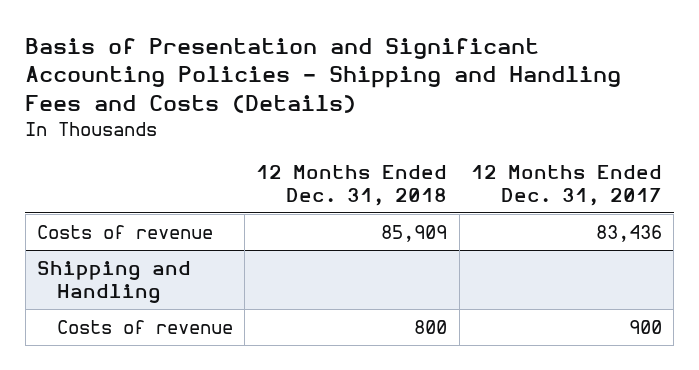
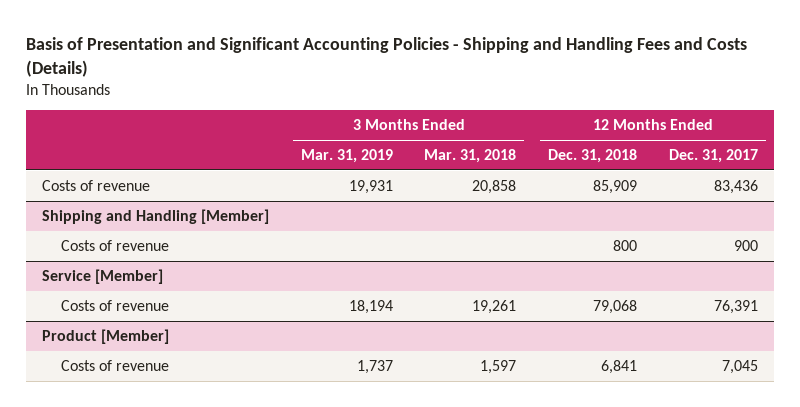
- | 12 Months Ended Dec. 31, 2018 | 12 Months Ended Dec. 31, 2017
+ | 3 Months Ended Mar. 31, 2019 | 3 Months Ended Mar. 31, 2018 | 12 Months Ended Dec. 31, 2018 | 12 Months Ended Dec. 31, 2017
- Shipping and Handling
+ Shipping and Handling [Member]
+ Service [Member]
+ Costs of revenue | 18,194 | 19,261 | 79,068 | 76,391
+ Product [Member]
+ Costs of revenue | 1,737 | 1,597 | 6,841 | 7,045

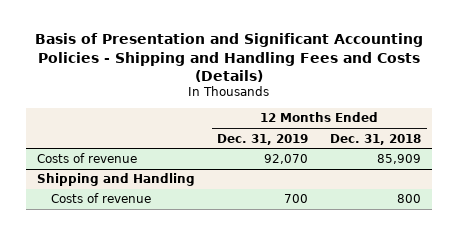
- | 3 Months Ended Mar. 31, 2019 | 3 Months Ended Mar. 31, 2018 | 12 Months Ended Dec. 31, 2018 | 12 Months Ended Dec. 31, 2017
+ | 12 Months Ended Dec. 31, 2019 | 12 Months Ended Dec. 31, 2018
- Shipping and Handling [Member]
+ Shipping and Handling
- Service [Member]
- Costs of revenue | 18,194 | 19,261 | 79,068 | 76,391
- Product [Member]
- Costs of revenue | 1,737 | 1,597 | 6,841 | 7,045

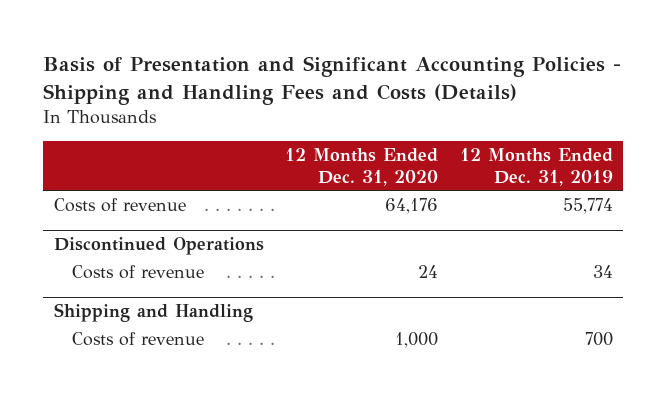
- | 12 Months Ended Dec. 31, 2019 | 12 Months Ended Dec. 31, 2018
+ | 12 Months Ended Dec. 31, 2020 | 12 Months Ended Dec. 31, 2019
- Costs of revenue | 92,070 | 85,909
+ Costs of revenue | 64,176 | 55,774
+ Discontinued Operations
+ Costs of revenue | 24 | 34

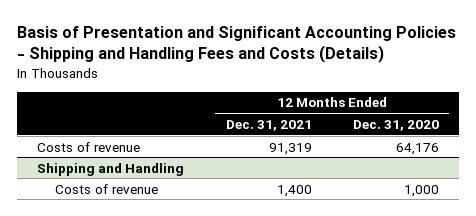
- | 12 Months Ended Dec. 31, 2020 | 12 Months Ended Dec. 31, 2019
+ | 12 Months Ended Dec. 31, 2021 | 12 Months Ended Dec. 31, 2020
- Discontinued Operations
- Costs of revenue | 24 | 34

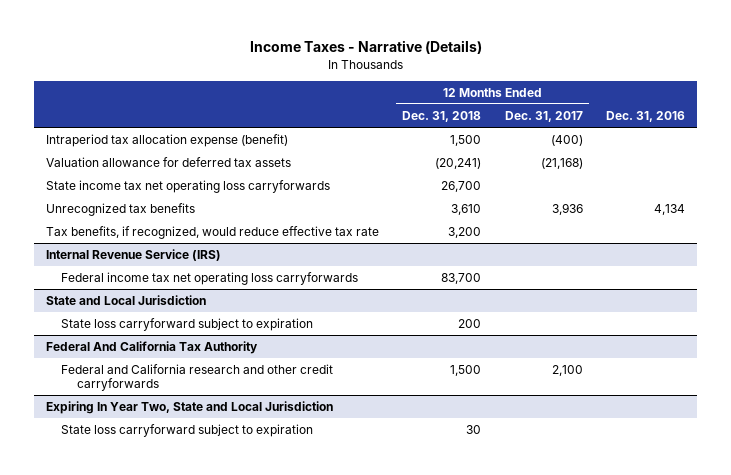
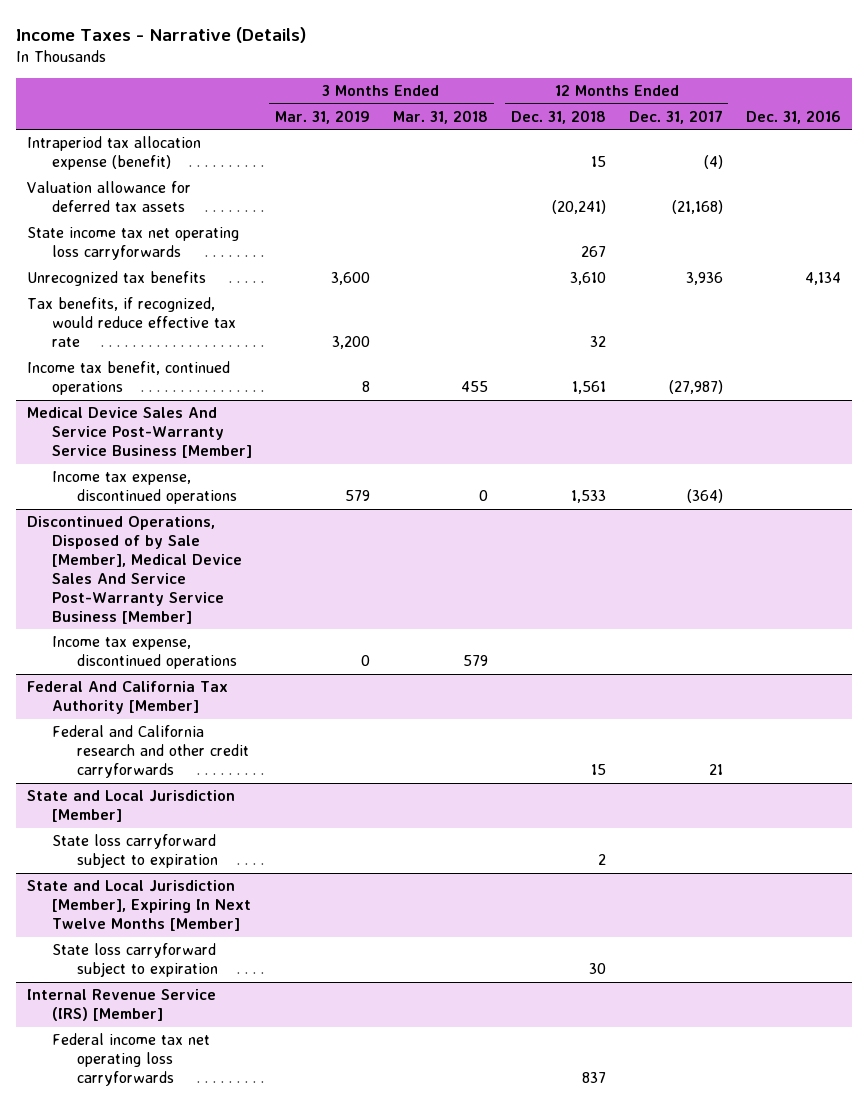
- | 12 Months Ended Dec. 31, 2018 | 12 Months Ended Dec. 31, 2017 | Dec. 31, 2016
+ | 3 Months Ended Mar. 31, 2019 | 3 Months Ended Mar. 31, 2018 | 12 Months Ended Dec. 31, 2018 | 12 Months Ended Dec. 31, 2017 | Dec. 31, 2016
- Intraperiod tax allocation expense (benefit) | 1,500 | (400) |
+ Intraperiod tax allocation expense (benefit) | | | 15 | (4) |
- State income tax net operating loss carryforwards | 26,700 | |
+ State income tax net operating loss carryforwards | | | 267 | |
- Tax benefits, if recognized, would reduce effective tax rate | 3,200 | |
- Internal Revenue Service (IRS)
- Federal income tax net operating loss carryforwards | 83,700 | |
- State and Local Jurisdiction
- State loss carryforward subject to expiration | 200 | |
- Federal And California Tax Authority
- Federal and California research and other credit carryforwards | 1,500 | 2,100 |
- Expiring In Year Two, State and Local Jurisdiction
+ Tax benefits, if recognized, would reduce effective tax rate | 3,200 | | 32 | |
+ Income tax benefit, continued operations | 8 | 455 | 1,561 | (27,987) |
+ Medical Device Sales And Service Post-Warranty Service Business [Member]
+ Income tax expense, discontinued operations | 579 | 0 | 1,533 | (364) |
+ Discontinued Operations, Disposed of by Sale [Member], Medical Device Sales And Service Post-Warranty Service Business [Member]
+ Income tax expense, discontinued operations | 0 | 579 | | |
+ Federal And California Tax Authority [Member]
+ Federal and California research and other credit carryforwards | | | 15 | 21 |
+ State and Local Jurisdiction [Member]
+ State loss carryforward subject to expiration | | | 2 | |
+ State and Local Jurisdiction [Member], Expiring In Next Twelve Months [Member]
+ Internal Revenue Service (IRS) [Member]
+ Federal income tax net operating loss carryforwards | | | 837 | |

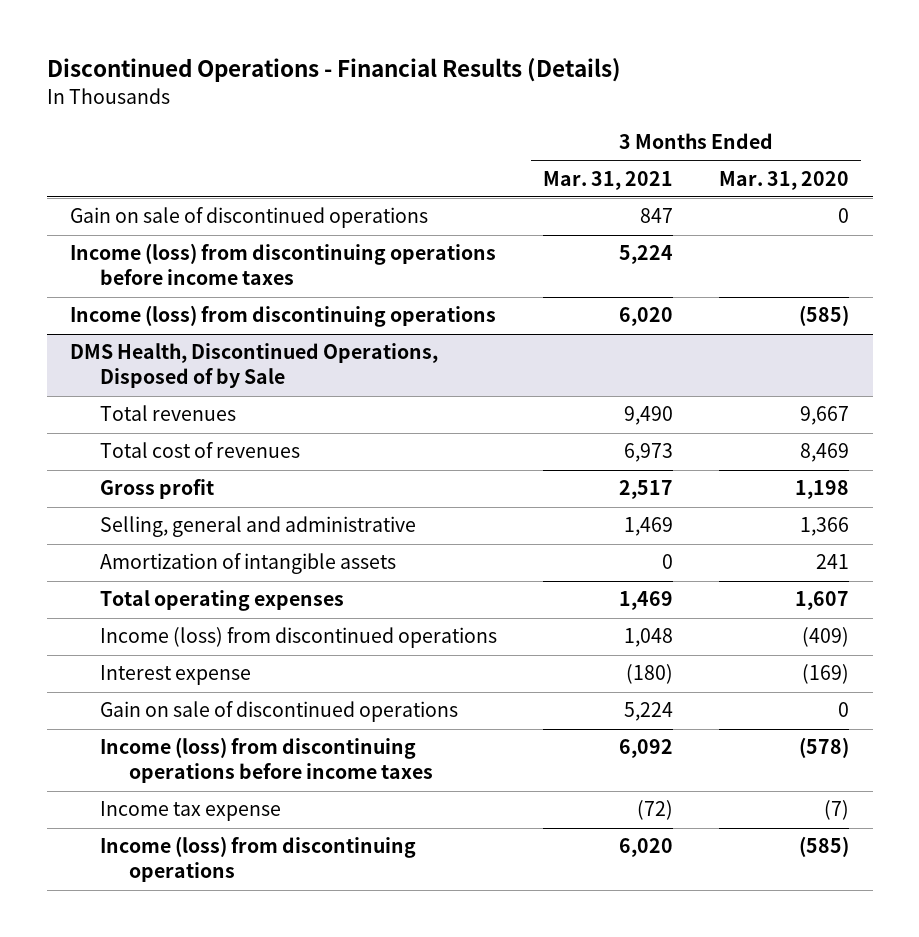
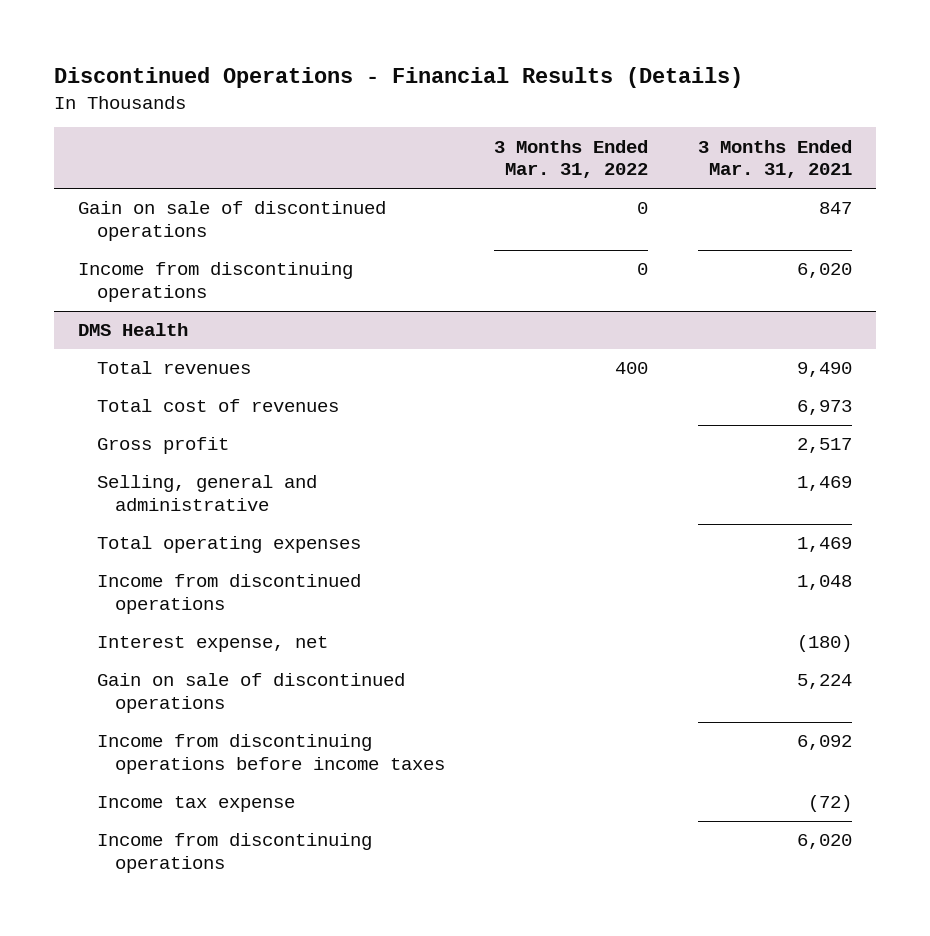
- | 3 Months Ended Mar. 31, 2021 | 3 Months Ended Mar. 31, 2020
+ | 3 Months Ended Mar. 31, 2022 | 3 Months Ended Mar. 31, 2021
- Income (loss) from discontinuing operations before income taxes | 5,224 |
- Income (loss) from discontinuing operations | 6,020 | (585)
- DMS Health, Discontinued Operations, Disposed of by Sale
+ Income from discontinuing operations | 0 | 6,020
+ DMS Health
- Amortization of intangible assets | 0 | 241
- Income (loss) from discontinued operations | 1,048 | (409)
- Interest expense | (180) | (169)
+ Income from discontinued operations | | 1,048
+ Interest expense, net | | (180)
- Income (loss) from discontinuing operations before income taxes | 6,092 | (578)
+ Income from discontinuing operations before income taxes | | 6,092
- Income (loss) from discontinuing operations | 6,020 | (585)
+ Income from discontinuing operations | | 6,020

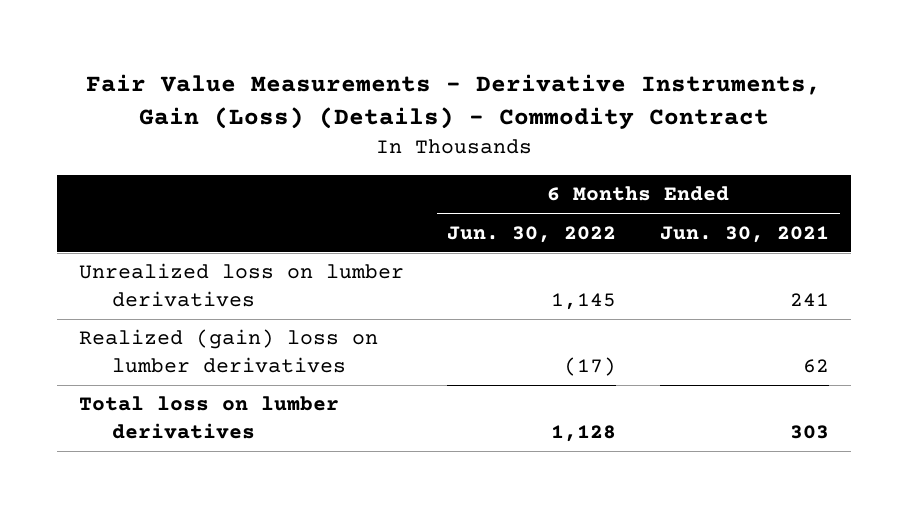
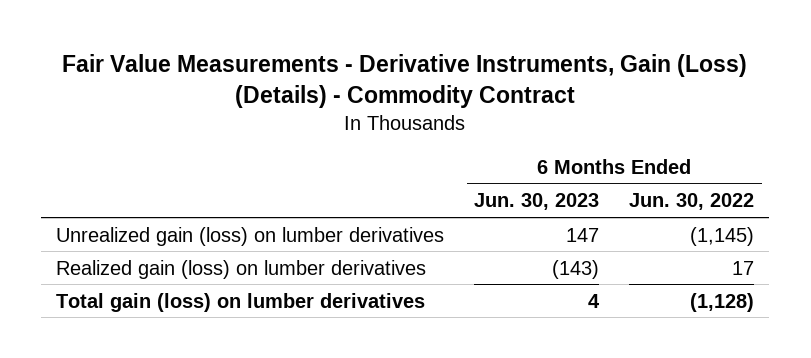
- | 6 Months Ended Jun. 30, 2022 | 6 Months Ended Jun. 30, 2021
+ | 6 Months Ended Jun. 30, 2023 | 6 Months Ended Jun. 30, 2022
- Unrealized loss on lumber derivatives | 1,145 | 241
- Realized (gain) loss on lumber derivatives | (17) | 62
- Total loss on lumber derivatives | 1,128 | 303
+ Unrealized gain (loss) on lumber derivatives | 147 | (1,145)
+ Realized gain (loss) on lumber derivatives | (143) | 17
+ Total gain (loss) on lumber derivatives | 4 | (1,128)

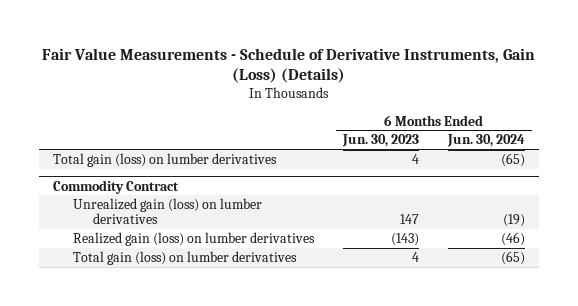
- Fair Value Measurements - Derivative Instruments, Gain (Loss) (Details) - Commodity Contract
+ Fair Value Measurements - Schedule of Derivative Instruments, Gain (Loss) (Details)
- | 6 Months Ended Jun. 30, 2023 | 6 Months Ended Jun. 30, 2022
+ | 6 Months Ended Jun. 30, 2023 | 6 Months Ended Jun. 30, 2024
+ Total gain (loss) on lumber derivatives | 4 | (65)
+ Commodity Contract

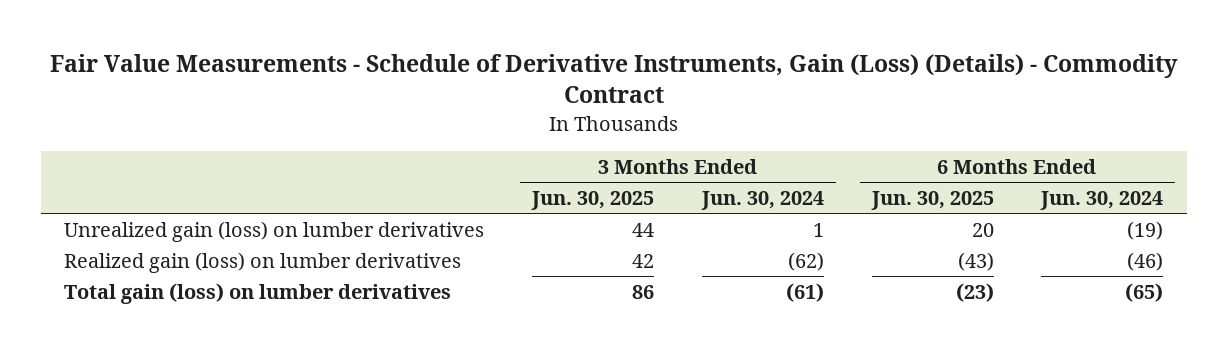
- Fair Value Measurements - Schedule of Derivative Instruments, Gain (Loss) (Details)
+ Fair Value Measurements - Schedule of Derivative Instruments, Gain (Loss) (Details) - Commodity Contract
- | 6 Months Ended Jun. 30, 2023 | 6 Months Ended Jun. 30, 2024
+ | 3 Months Ended Jun. 30, 2025 | 3 Months Ended Jun. 30, 2024 | 6 Months Ended Jun. 30, 2025 | 6 Months Ended Jun. 30, 2024
- Total gain (loss) on lumber derivatives | 4 | (65)
- Commodity Contract

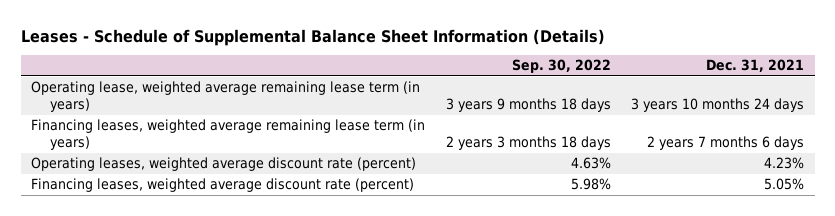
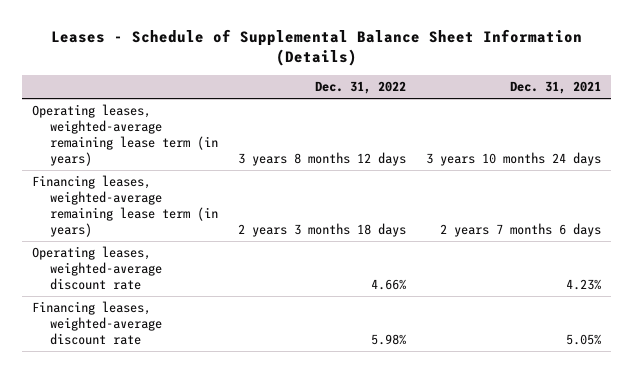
- | Sep. 30, 2022 | Dec. 31, 2021
+ | Dec. 31, 2022 | Dec. 31, 2021
- Operating lease, weighted average remaining lease term (in years) | 3 years 9 months 18 days | 3 years 10 months 24 days
- Financing leases, weighted average remaining lease term (in years) | 2 years 3 months 18 days | 2 years 7 months 6 days
- Operating leases, weighted average discount rate (percent) | 4.63% | 4.23%
- Financing leases, weighted average discount rate (percent) | 5.98% | 5.05%
+ Operating leases, weighted-average remaining lease term (in years) | 3 years 8 months 12 days | 3 years 10 months 24 days
+ Financing leases, weighted-average remaining lease term (in years) | 2 years 3 months 18 days | 2 years 7 months 6 days
+ Operating leases, weighted-average discount rate | 4.66% | 4.23%
+ Financing leases, weighted-average discount rate | 5.98% | 5.05%

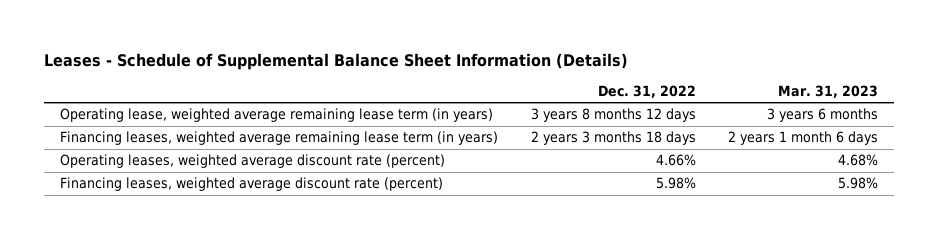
- | Dec. 31, 2022 | Dec. 31, 2021
+ | Dec. 31, 2022 | Mar. 31, 2023
- Operating leases, weighted-average remaining lease term (in years) | 3 years 8 months 12 days | 3 years 10 months 24 days
- Financing leases, weighted-average remaining lease term (in years) | 2 years 3 months 18 days | 2 years 7 months 6 days
- Operating leases, weighted-average discount rate | 4.66% | 4.23%
- Financing leases, weighted-average discount rate | 5.98% | 5.05%
+ Operating lease, weighted average remaining lease term (in years) | 3 years 8 months 12 days | 3 years 6 months
+ Financing leases, weighted average remaining lease term (in years) | 2 years 3 months 18 days | 2 years 1 month 6 days
+ Operating leases, weighted average discount rate (percent) | 4.66% | 4.68%
+ Financing leases, weighted average discount rate (percent) | 5.98% | 5.98%

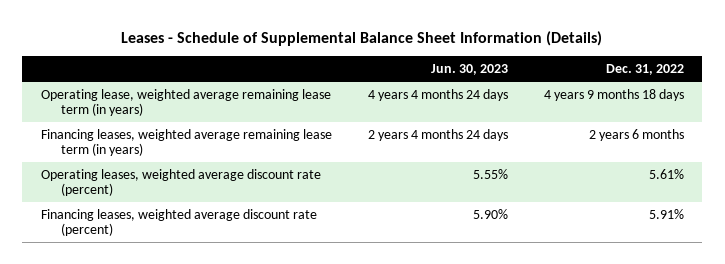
- | Dec. 31, 2022 | Mar. 31, 2023
+ | Jun. 30, 2023 | Dec. 31, 2022
- Operating lease, weighted average remaining lease term (in years) | 3 years 8 months 12 days | 3 years 6 months
- Financing leases, weighted average remaining lease term (in years) | 2 years 3 months 18 days | 2 years 1 month 6 days
- Operating leases, weighted average discount rate (percent) | 4.66% | 4.68%
- Financing leases, weighted average discount rate (percent) | 5.98% | 5.98%
+ Operating lease, weighted average remaining lease term (in years) | 4 years 4 months 24 days | 4 years 9 months 18 days
+ Financing leases, weighted average remaining lease term (in years) | 2 years 4 months 24 days | 2 years 6 months
+ Operating leases, weighted average discount rate (percent) | 5.55% | 5.61%
+ Financing leases, weighted average discount rate (percent) | 5.90% | 5.91%

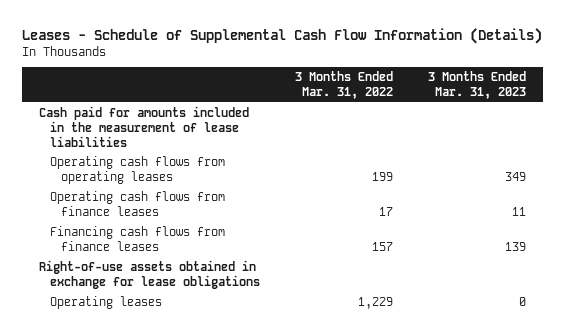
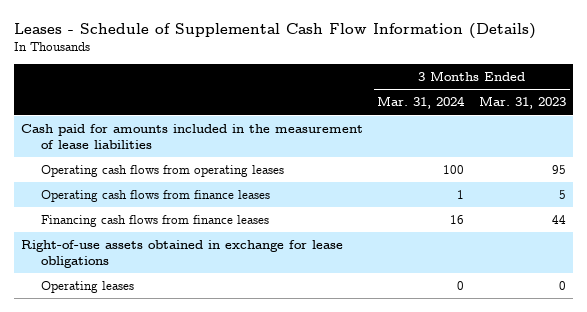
- | 3 Months Ended Mar. 31, 2022 | 3 Months Ended Mar. 31, 2023
+ | 3 Months Ended Mar. 31, 2024 | 3 Months Ended Mar. 31, 2023
- Operating cash flows from operating leases | 199 | 349
- Operating cash flows from finance leases | 17 | 11
- Financing cash flows from finance leases | 157 | 139
+ Operating cash flows from operating leases | 100 | 95
+ Operating cash flows from finance leases | 1 | 5
+ Financing cash flows from finance leases | 16 | 44

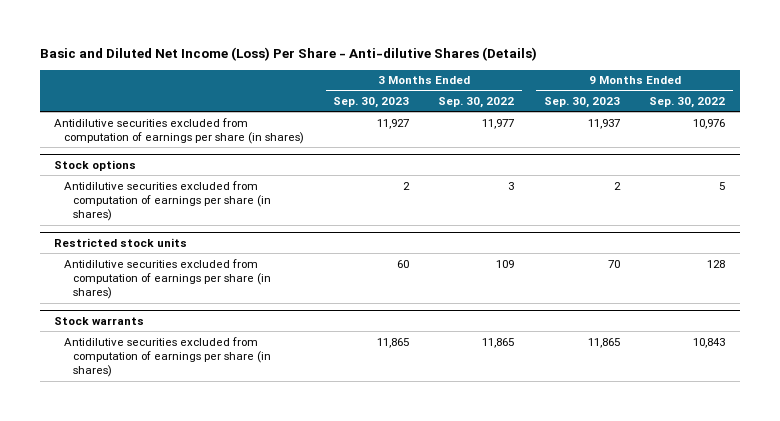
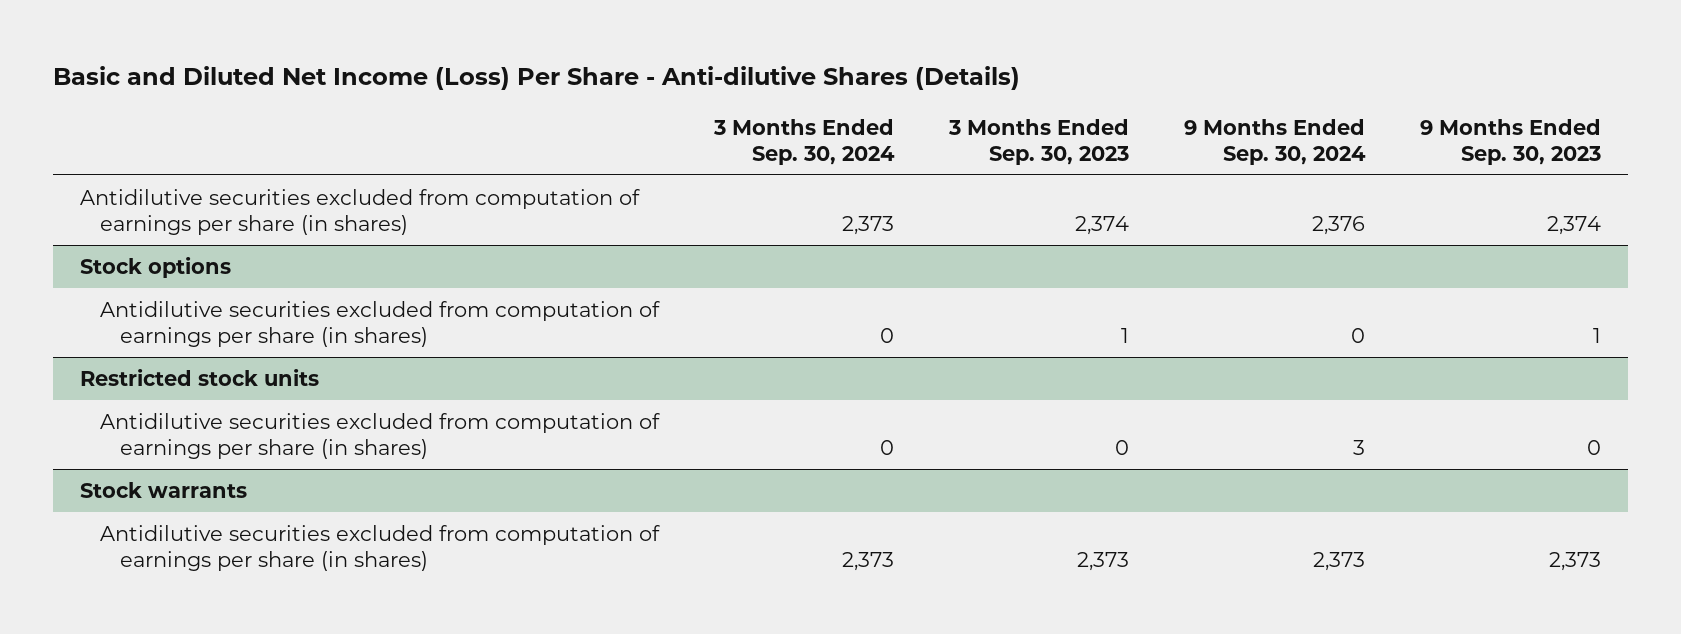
- | 3 Months Ended Sep. 30, 2023 | 3 Months Ended Sep. 30, 2022 | 9 Months Ended Sep. 30, 2023 | 9 Months Ended Sep. 30, 2022
+ | 3 Months Ended Sep. 30, 2024 | 3 Months Ended Sep. 30, 2023 | 9 Months Ended Sep. 30, 2024 | 9 Months Ended Sep. 30, 2023
- Antidilutive securities excluded from computation of earnings per share (in shares) | 11,927 | 11,977 | 11,937 | 10,976
+ Antidilutive securities excluded from computation of earnings per share (in shares) | 2,373 | 2,374 | 2,376 | 2,374
@ Stock options
- Antidilutive securities excluded from computation of earnings per share (in shares) | 2 | 3 | 2 | 5
+ Antidilutive securities excluded from computation of earnings per share (in shares) | 0 | 1 | 0 | 1
@ Restricted stock units
- Antidilutive securities excluded from computation of earnings per share (in shares) | 60 | 109 | 70 | 128
+ Antidilutive securities excluded from computation of earnings per share (in shares) | 0 | 0 | 3 | 0
@ Stock warrants
- Antidilutive securities excluded from computation of earnings per share (in shares) | 11,865 | 11,865 | 11,865 | 10,843
+ Antidilutive securities excluded from computation of earnings per share (in shares) | 2,373 | 2,373 | 2,373 | 2,373

